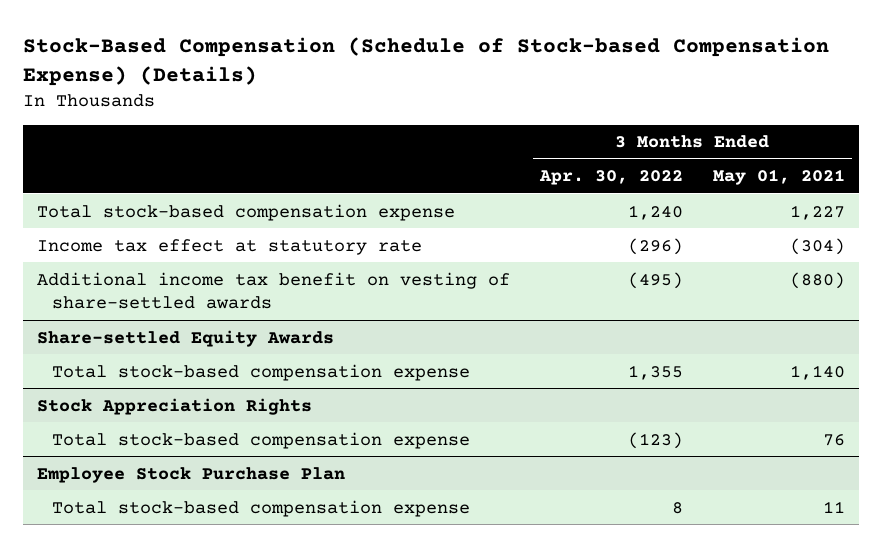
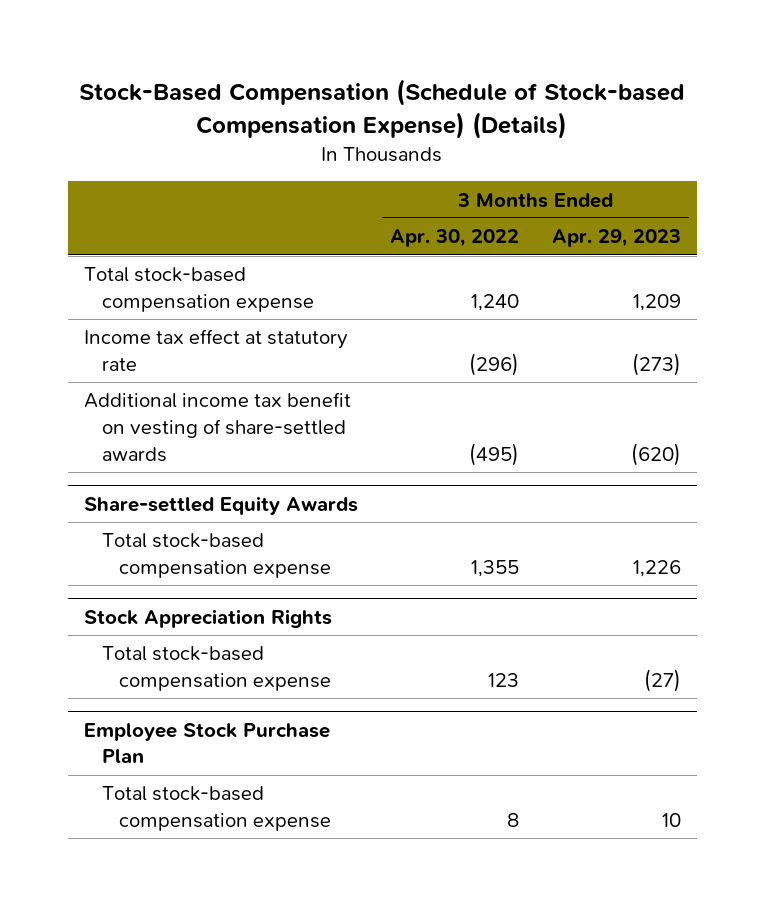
- | 3 Months Ended Apr. 30, 2022 | 3 Months Ended May 01, 2021
+ | 3 Months Ended Apr. 30, 2022 | 3 Months Ended Apr. 29, 2023
@ Stock Appreciation Rights
- Total stock-based compensation expense | (123) | 76
+ Total stock-based compensation expense | 123 | (27)

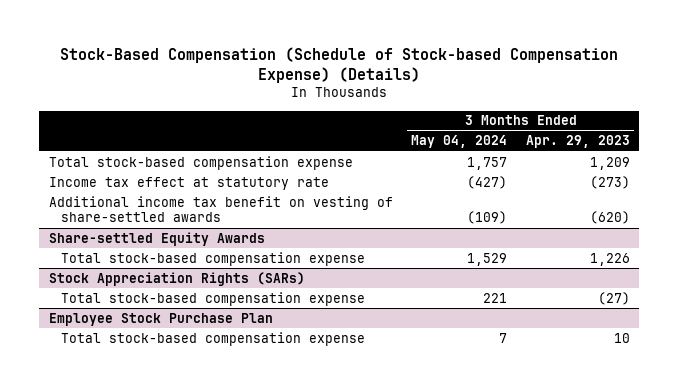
- | 3 Months Ended Apr. 30, 2022 | 3 Months Ended Apr. 29, 2023
+ | 3 Months Ended May 04, 2024 | 3 Months Ended Apr. 29, 2023
- Stock Appreciation Rights
+ Stock Appreciation Rights (SARs)

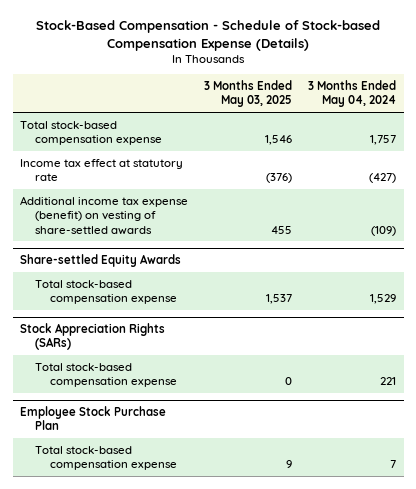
- Stock-Based Compensation (Schedule of Stock-based Compensation Expense) (Details)
+ Stock-Based Compensation - Schedule of Stock-based Compensation Expense (Details)
- | 3 Months Ended May 04, 2024 | 3 Months Ended Apr. 29, 2023
+ | 3 Months Ended May 03, 2025 | 3 Months Ended May 04, 2024
- Additional income tax benefit on vesting of share-settled awards | (109) | (620)
+ Additional income tax expense (benefit) on vesting of share-settled awards | 455 | (109)

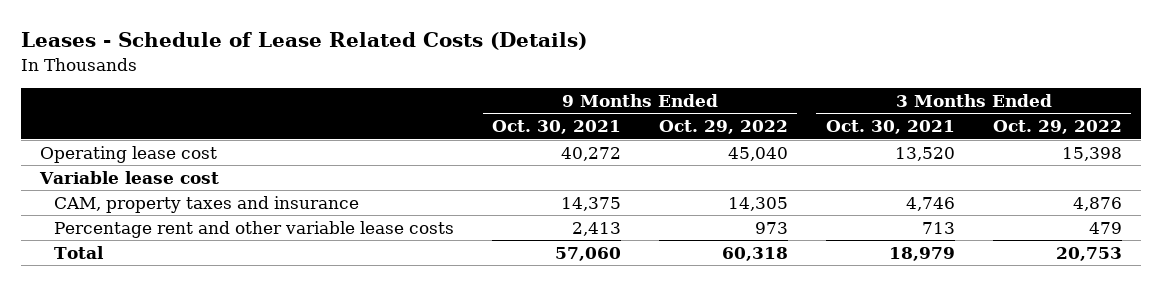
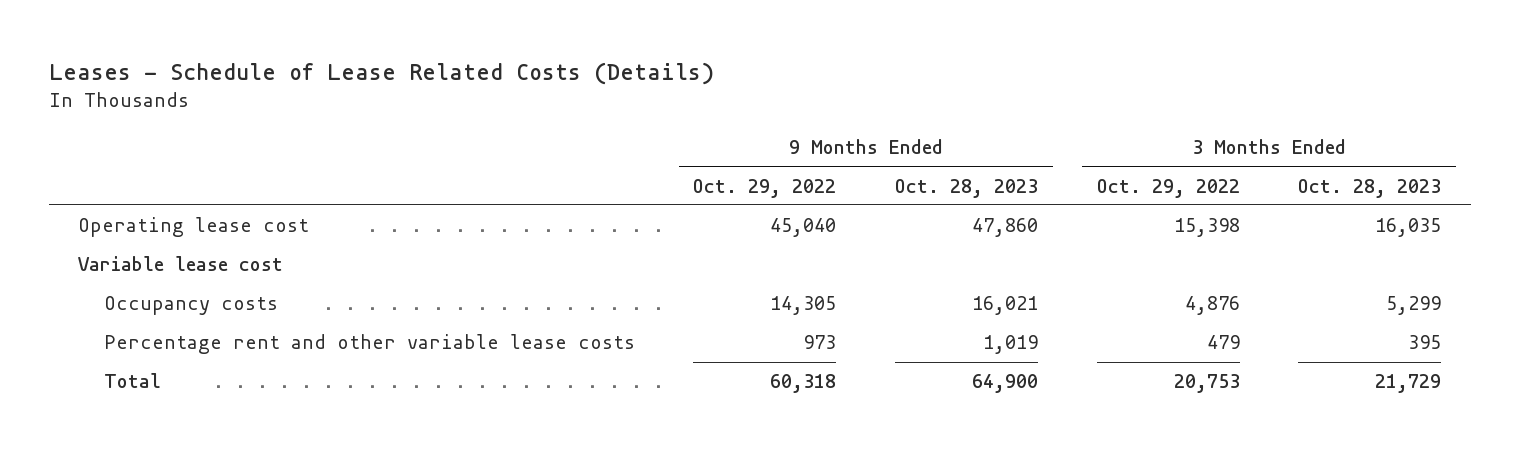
- | 9 Months Ended Oct. 30, 2021 | 9 Months Ended Oct. 29, 2022 | 3 Months Ended Oct. 30, 2021 | 3 Months Ended Oct. 29, 2022
+ | 9 Months Ended Oct. 29, 2022 | 9 Months Ended Oct. 28, 2023 | 3 Months Ended Oct. 29, 2022 | 3 Months Ended Oct. 28, 2023
- CAM, property taxes and insurance | 14,375 | 14,305 | 4,746 | 4,876
+ Occupancy costs | 14,305 | 16,021 | 4,876 | 5,299

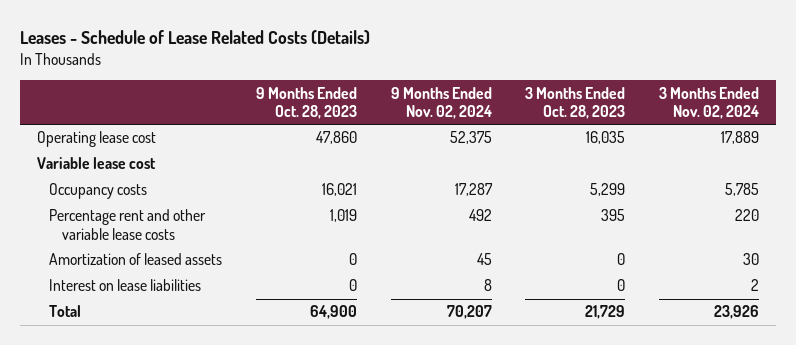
- | 9 Months Ended Oct. 29, 2022 | 9 Months Ended Oct. 28, 2023 | 3 Months Ended Oct. 29, 2022 | 3 Months Ended Oct. 28, 2023
+ | 9 Months Ended Oct. 28, 2023 | 9 Months Ended Nov. 02, 2024 | 3 Months Ended Oct. 28, 2023 | 3 Months Ended Nov. 02, 2024
+ Amortization of leased assets | 0 | 45 | 0 | 30
+ Interest on lease liabilities | 0 | 8 | 0 | 2

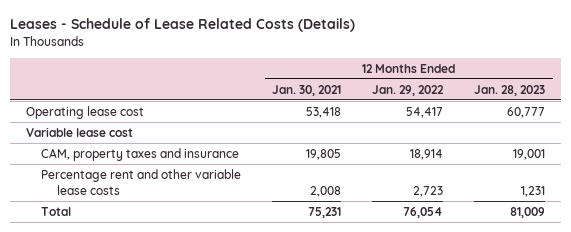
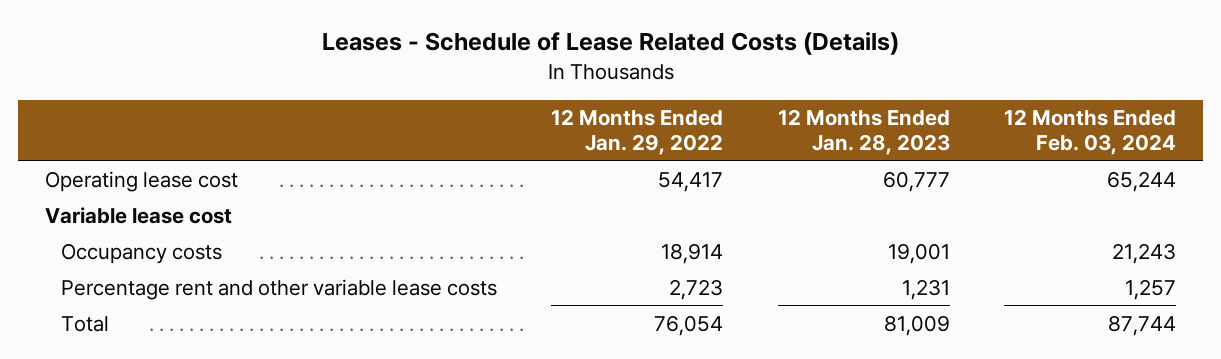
- | 12 Months Ended Jan. 30, 2021 | 12 Months Ended Jan. 29, 2022 | 12 Months Ended Jan. 28, 2023
+ | 12 Months Ended Jan. 29, 2022 | 12 Months Ended Jan. 28, 2023 | 12 Months Ended Feb. 03, 2024
- CAM, property taxes and insurance | 19,805 | 18,914 | 19,001
+ Occupancy costs | 18,914 | 19,001 | 21,243

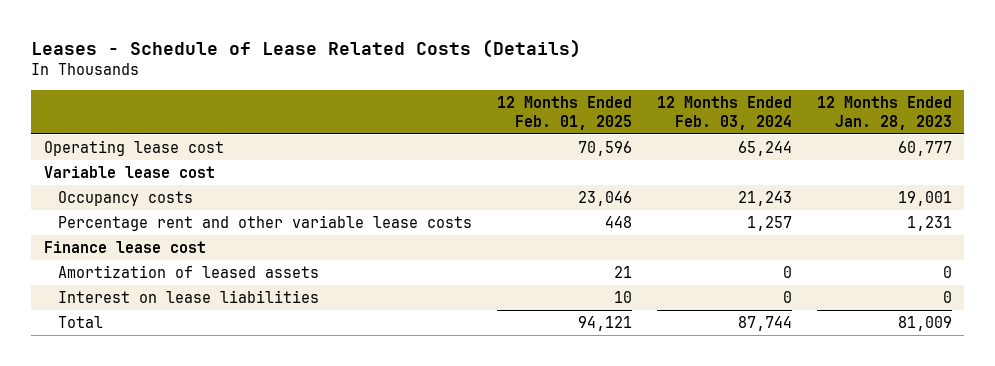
- | 12 Months Ended Jan. 29, 2022 | 12 Months Ended Jan. 28, 2023 | 12 Months Ended Feb. 03, 2024
+ | 12 Months Ended Feb. 01, 2025 | 12 Months Ended Feb. 03, 2024 | 12 Months Ended Jan. 28, 2023
+ Finance lease cost
+ Amortization of leased assets | 21 | 0 | 0
+ Interest on lease liabilities | 10 | 0 | 0

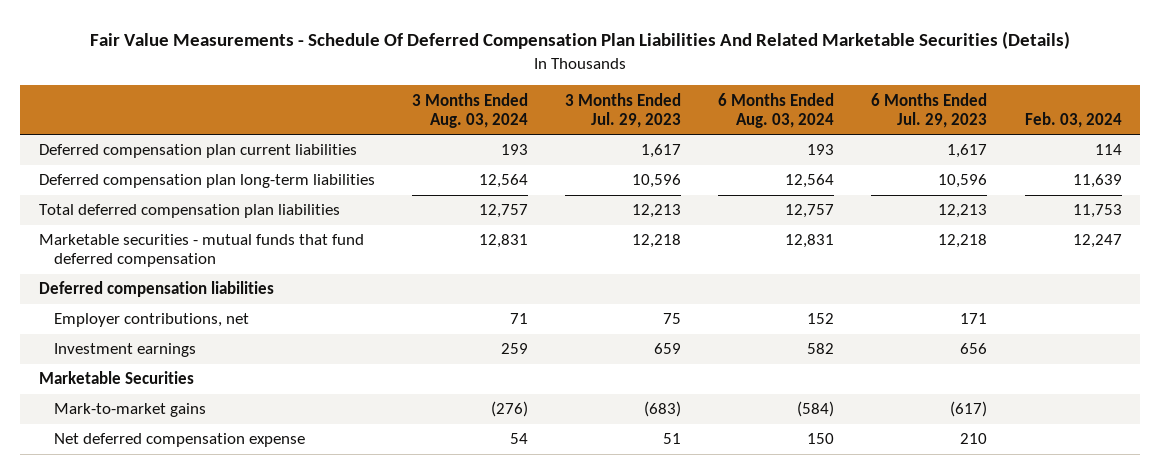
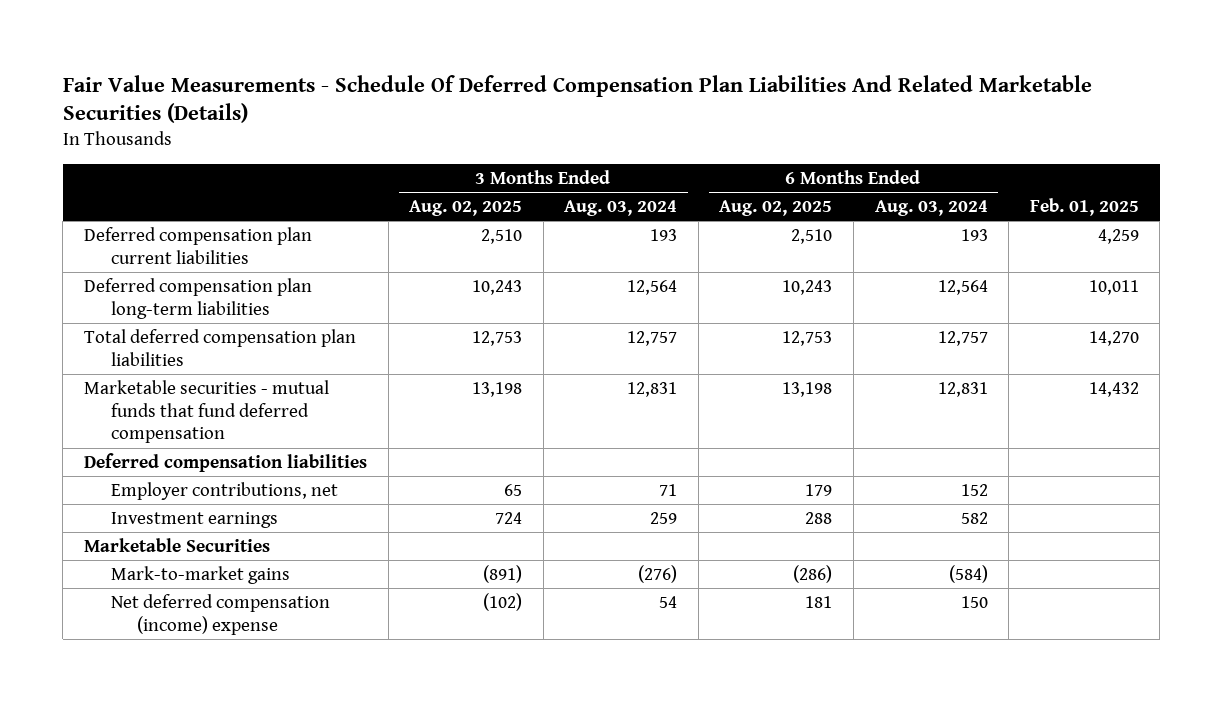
- | 3 Months Ended Aug. 03, 2024 | 3 Months Ended Jul. 29, 2023 | 6 Months Ended Aug. 03, 2024 | 6 Months Ended Jul. 29, 2023 | Feb. 03, 2024
+ | 3 Months Ended Aug. 02, 2025 | 3 Months Ended Aug. 03, 2024 | 6 Months Ended Aug. 02, 2025 | 6 Months Ended Aug. 03, 2024 | Feb. 01, 2025
- Net deferred compensation expense | 54 | 51 | 150 | 210 |
+ Net deferred compensation (income) expense | (102) | 54 | 181 | 150 |

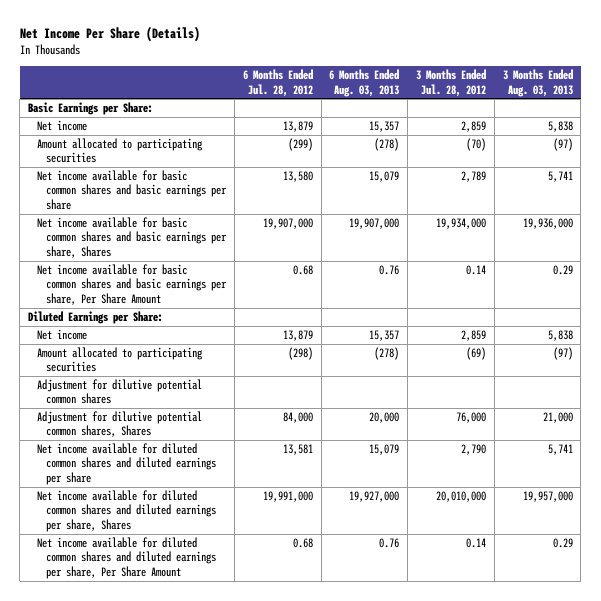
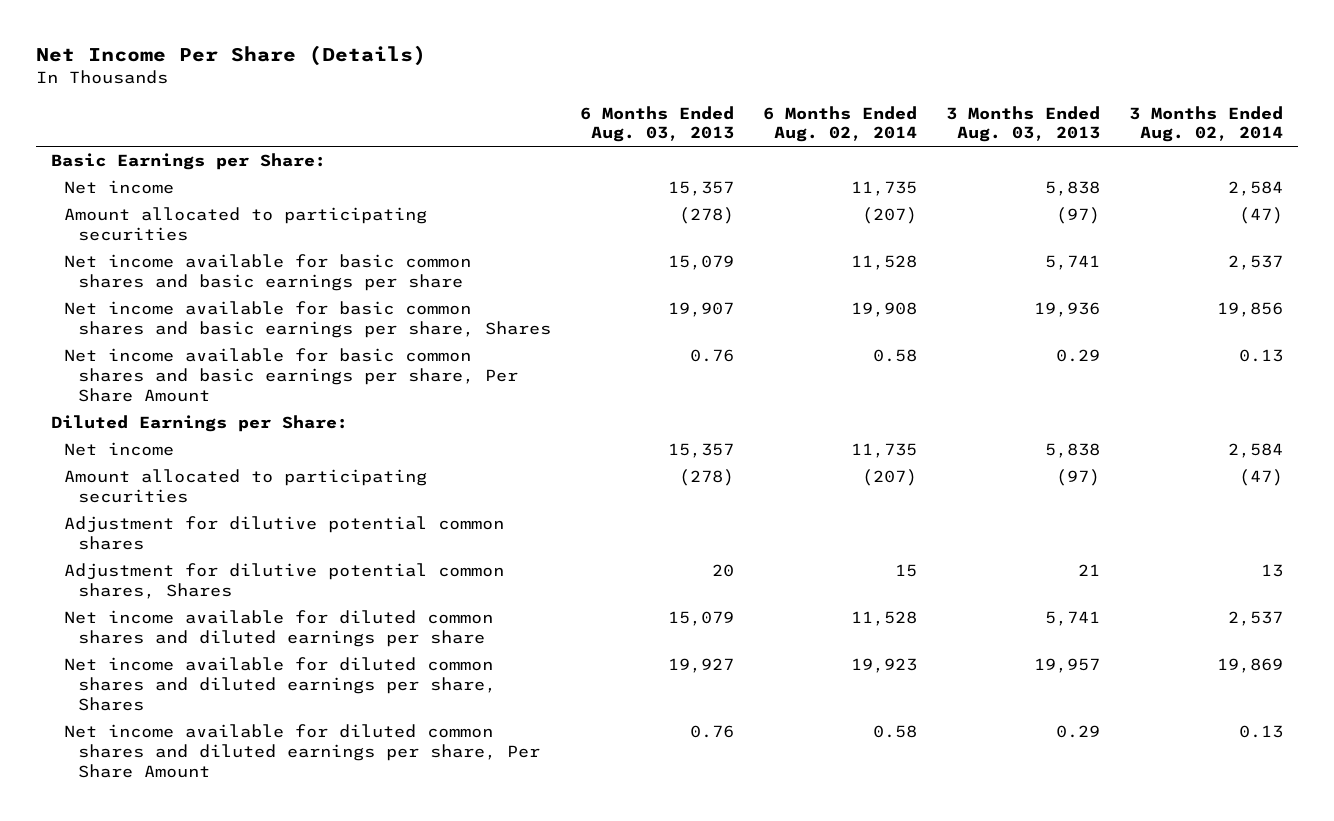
- | 6 Months Ended Jul. 28, 2012 | 6 Months Ended Aug. 03, 2013 | 3 Months Ended Jul. 28, 2012 | 3 Months Ended Aug. 03, 2013
+ | 6 Months Ended Aug. 03, 2013 | 6 Months Ended Aug. 02, 2014 | 3 Months Ended Aug. 03, 2013 | 3 Months Ended Aug. 02, 2014
- Net income available for basic common shares and basic earnings per share, Shares | 19,907,000 | 19,907,000 | 19,934,000 | 19,936,000
+ Net income available for basic common shares and basic earnings per share, Shares | 19,907 | 19,908 | 19,936 | 19,856
- Adjustment for dilutive potential common shares, Shares | 84,000 | 20,000 | 76,000 | 21,000
+ Adjustment for dilutive potential common shares, Shares | 20 | 15 | 21 | 13
- Net income available for diluted common shares and diluted earnings per share, Shares | 19,991,000 | 19,927,000 | 20,010,000 | 19,957,000
+ Net income available for diluted common shares and diluted earnings per share, Shares | 19,927 | 19,923 | 19,957 | 19,869

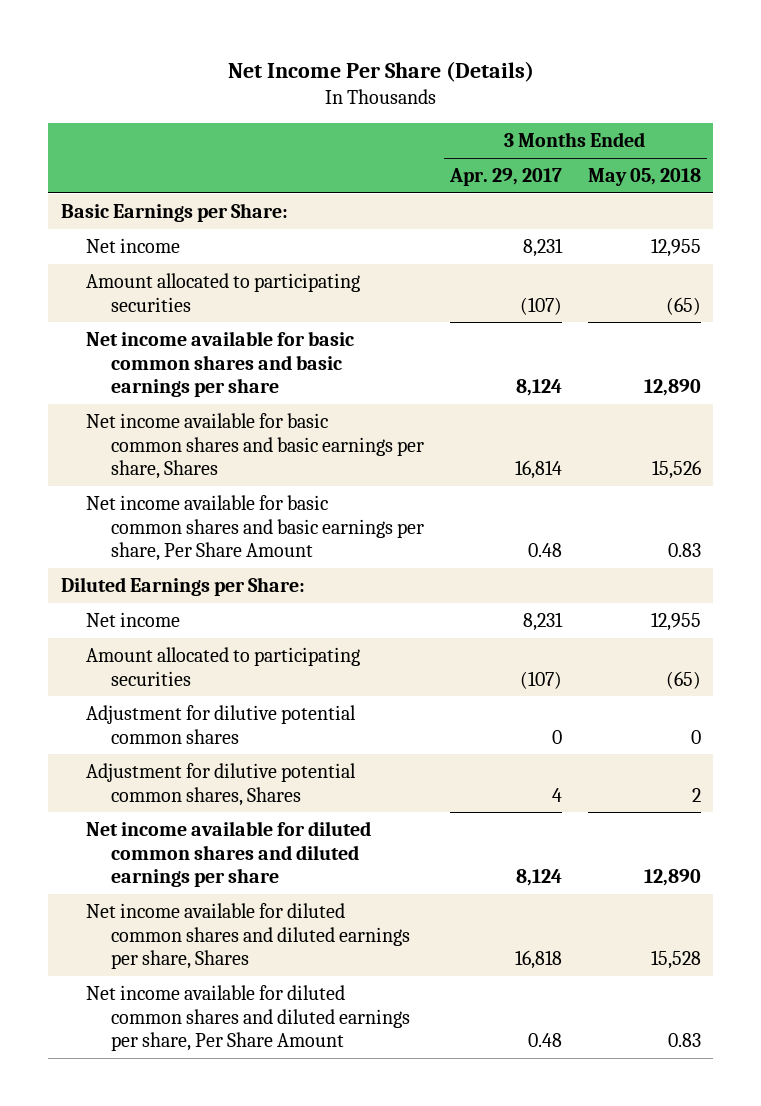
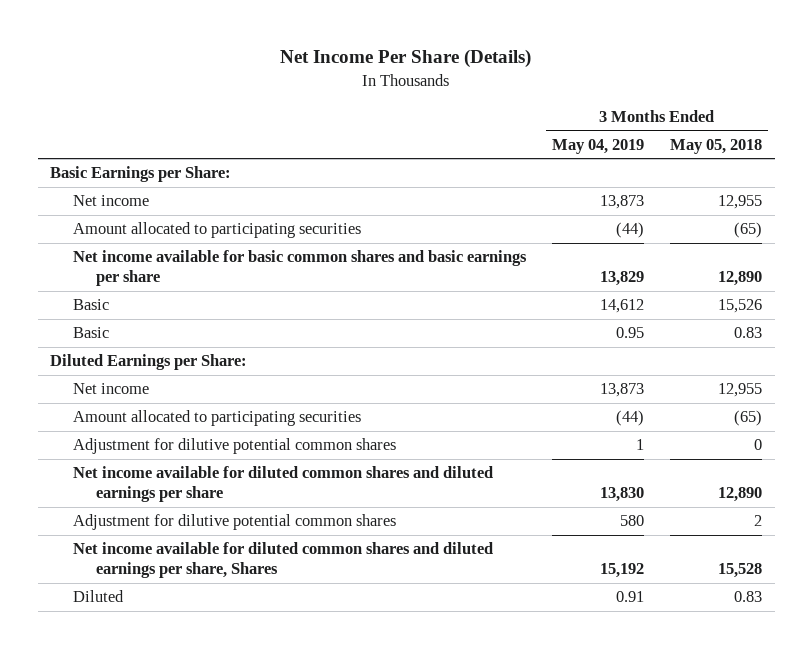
- | 3 Months Ended Apr. 29, 2017 | 3 Months Ended May 05, 2018
+ | 3 Months Ended May 04, 2019 | 3 Months Ended May 05, 2018
- Net income available for basic common shares and basic earnings per share, Shares | 16,814 | 15,526
- Net income available for basic common shares and basic earnings per share, Per Share Amount | 0.48 | 0.83
+ Basic | 14,612 | 15,526
+ Basic | 0.95 | 0.83
- Adjustment for dilutive potential common shares, Shares | 4 | 2
+ Adjustment for dilutive potential common shares | 580 | 2
- Net income available for diluted common shares and diluted earnings per share, Per Share Amount | 0.48 | 0.83
+ Diluted | 0.91 | 0.83

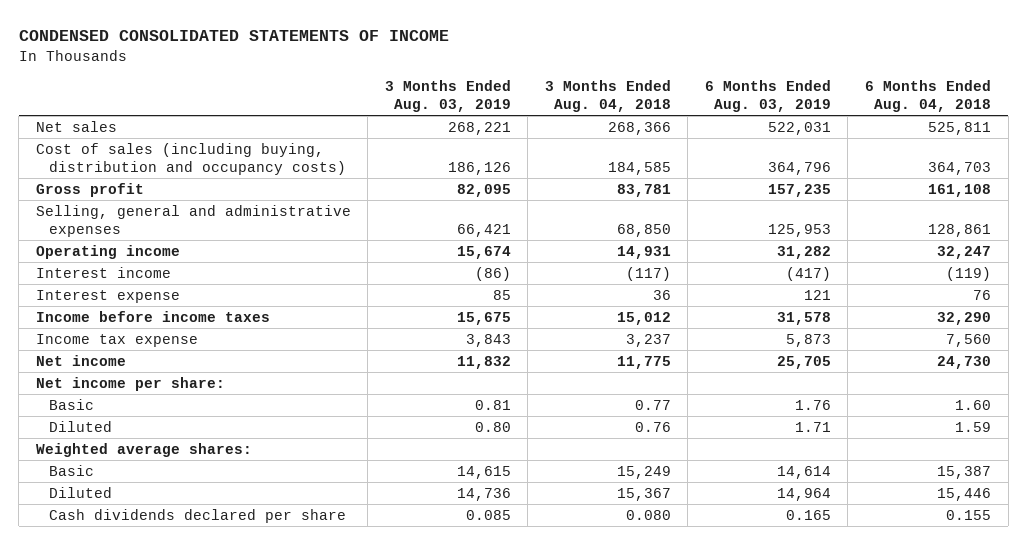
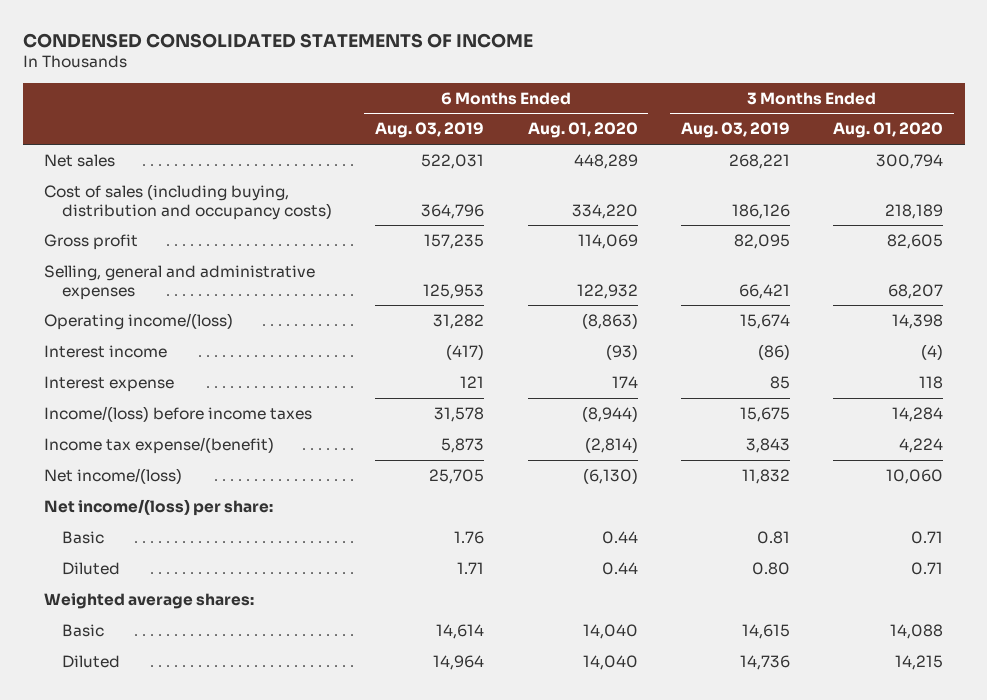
- | 3 Months Ended Aug. 03, 2019 | 3 Months Ended Aug. 04, 2018 | 6 Months Ended Aug. 03, 2019 | 6 Months Ended Aug. 04, 2018
+ | 6 Months Ended Aug. 03, 2019 | 6 Months Ended Aug. 01, 2020 | 3 Months Ended Aug. 03, 2019 | 3 Months Ended Aug. 01, 2020
- Operating income | 15,674 | 14,931 | 31,282 | 32,247
+ Operating income/(loss) | 31,282 | (8,863) | 15,674 | 14,398
- Income before income taxes | 15,675 | 15,012 | 31,578 | 32,290
- Income tax expense | 3,843 | 3,237 | 5,873 | 7,560
- Net income | 11,832 | 11,775 | 25,705 | 24,730
- Net income per share:
+ Income/(loss) before income taxes | 31,578 | (8,944) | 15,675 | 14,284
+ Income tax expense/(benefit) | 5,873 | (2,814) | 3,843 | 4,224
+ Net income/(loss) | 25,705 | (6,130) | 11,832 | 10,060
+ Net income/(loss) per share:
- Cash dividends declared per share | 0.085 | 0.080 | 0.165 | 0.155

